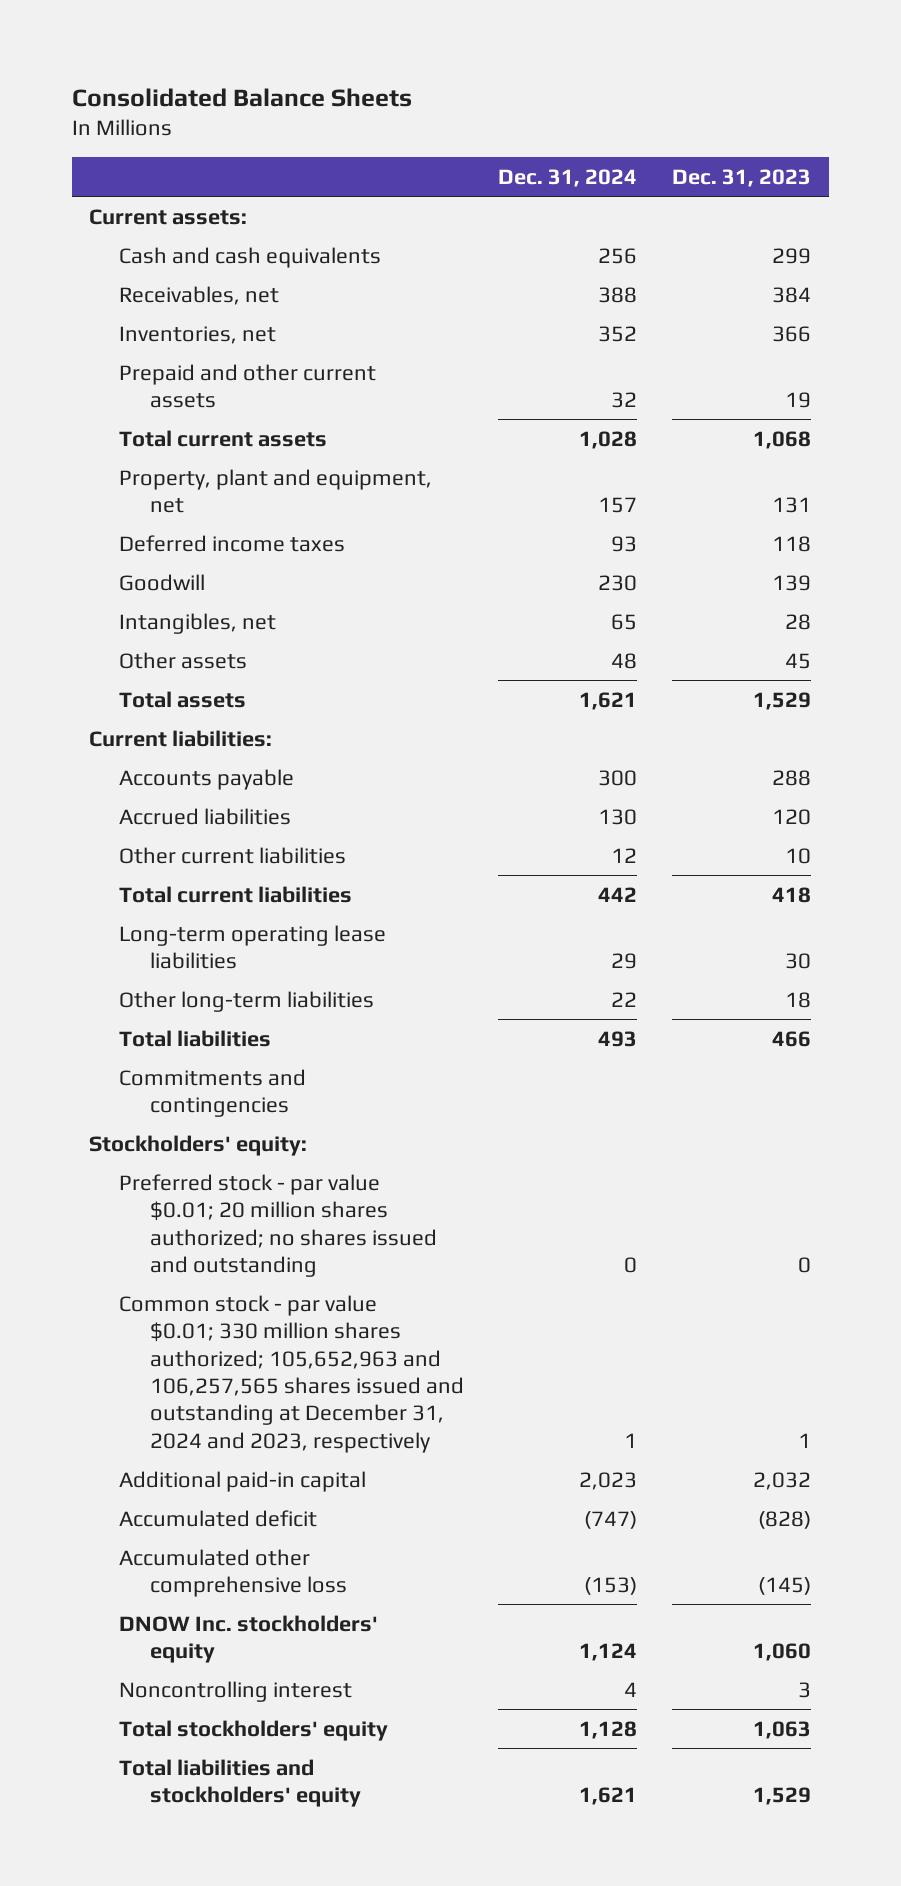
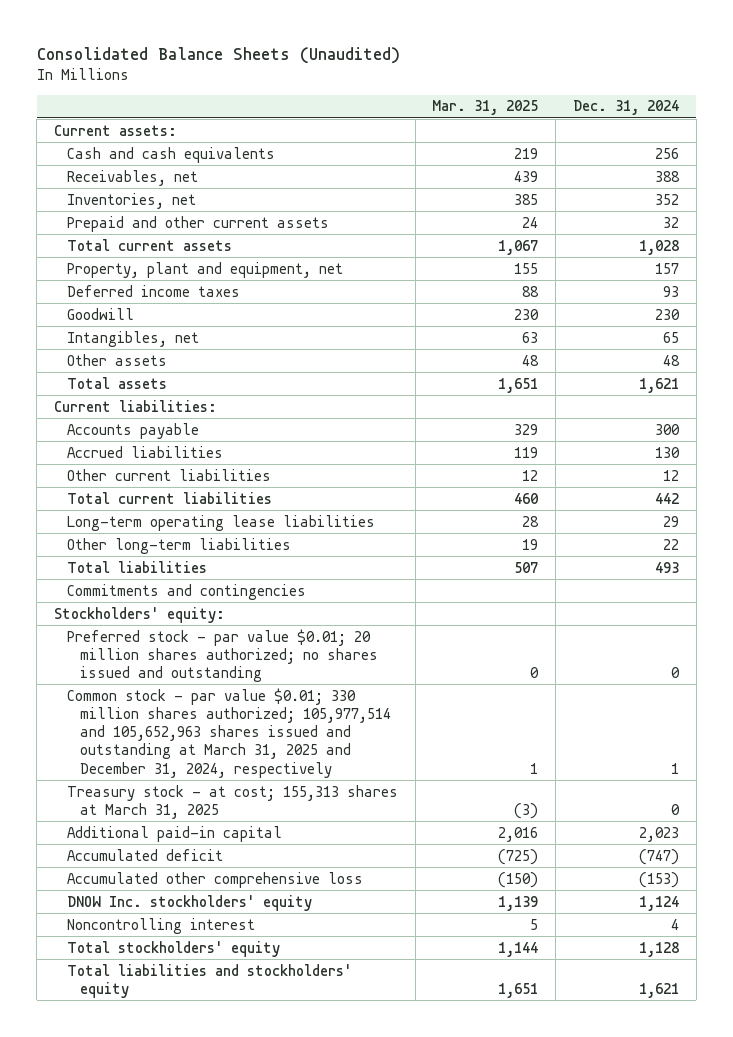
- Consolidated Balance Sheets
+ Consolidated Balance Sheets (Unaudited)
- | Dec. 31, 2024 | Dec. 31, 2023
+ | Mar. 31, 2025 | Dec. 31, 2024
- Common stock - par value $0.01; 330 million shares authorized; 105,652,963 and 106,257,565 shares issued and outstanding at December 31, 2024 and 2023, respectively | 1 | 1
+ Common stock - par value $0.01; 330 million shares authorized; 105,977,514 and 105,652,963 shares issued and outstanding at March 31, 2025 and December 31, 2024, respectively | 1 | 1
+ Treasury stock - at cost; 155,313 shares at March 31, 2025 | (3) | 0

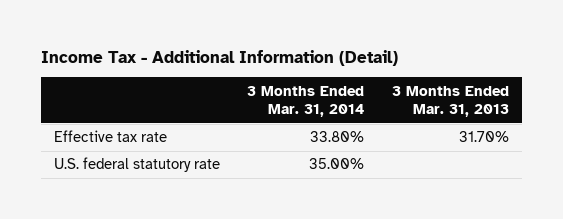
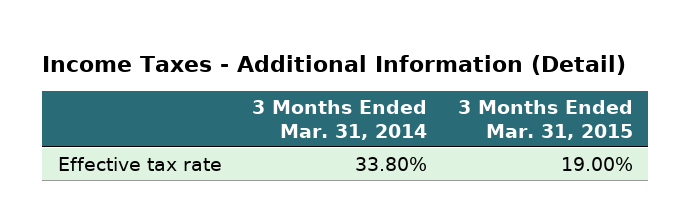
- Income Tax - Additional Information (Detail)
+ Income Taxes - Additional Information (Detail)
- | 3 Months Ended Mar. 31, 2014 | 3 Months Ended Mar. 31, 2013
+ | 3 Months Ended Mar. 31, 2014 | 3 Months Ended Mar. 31, 2015
- U.S. federal statutory rate | 35.00% |

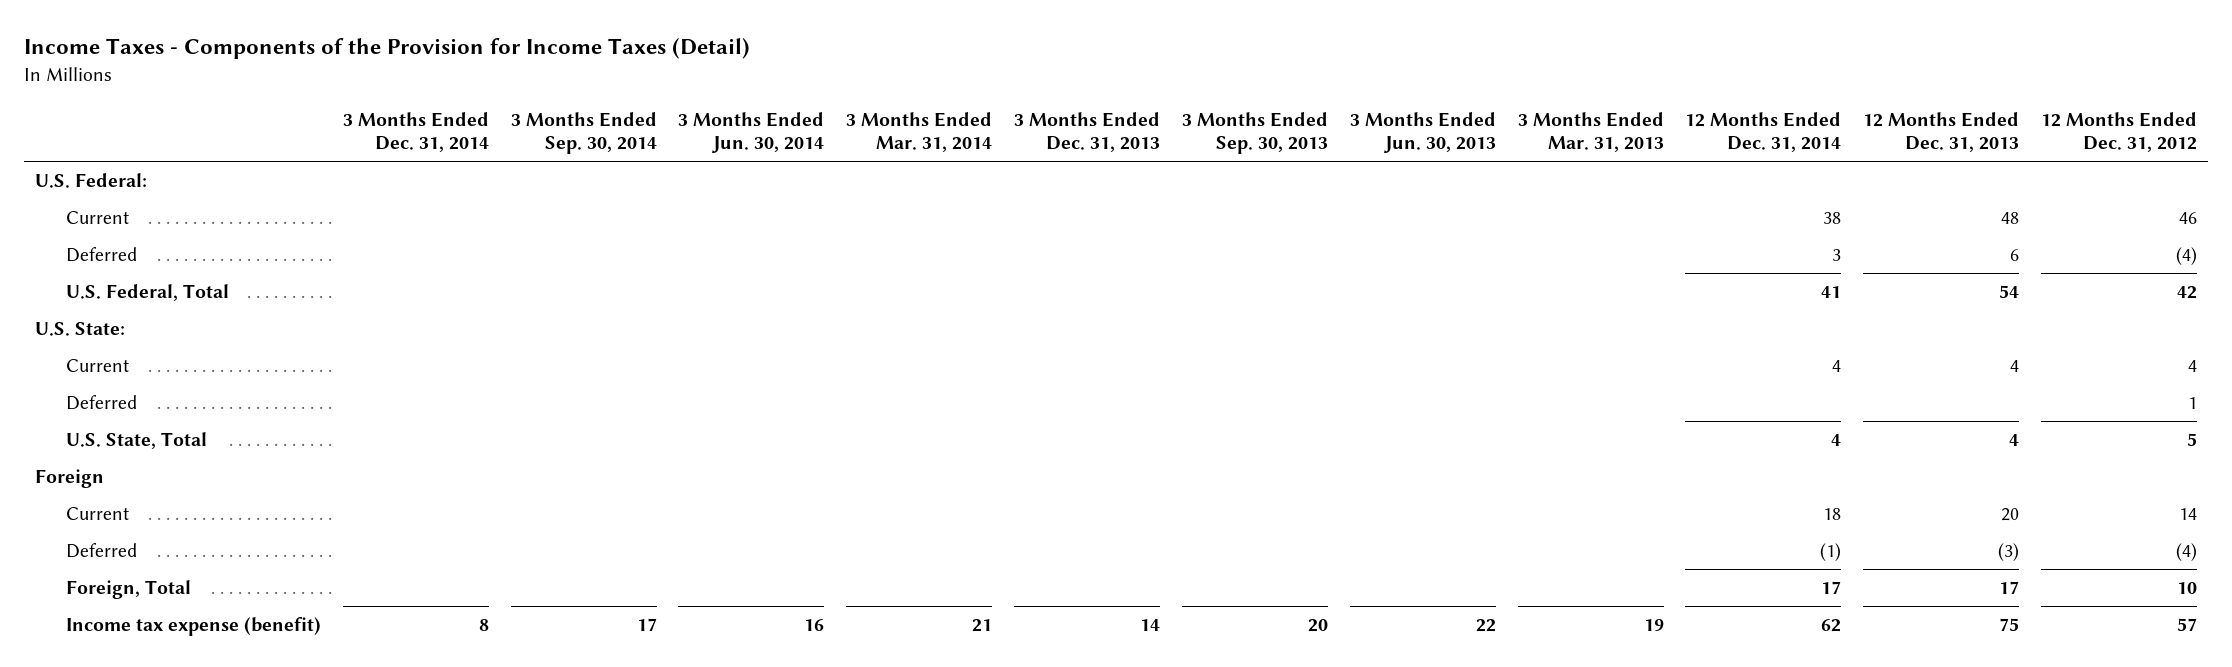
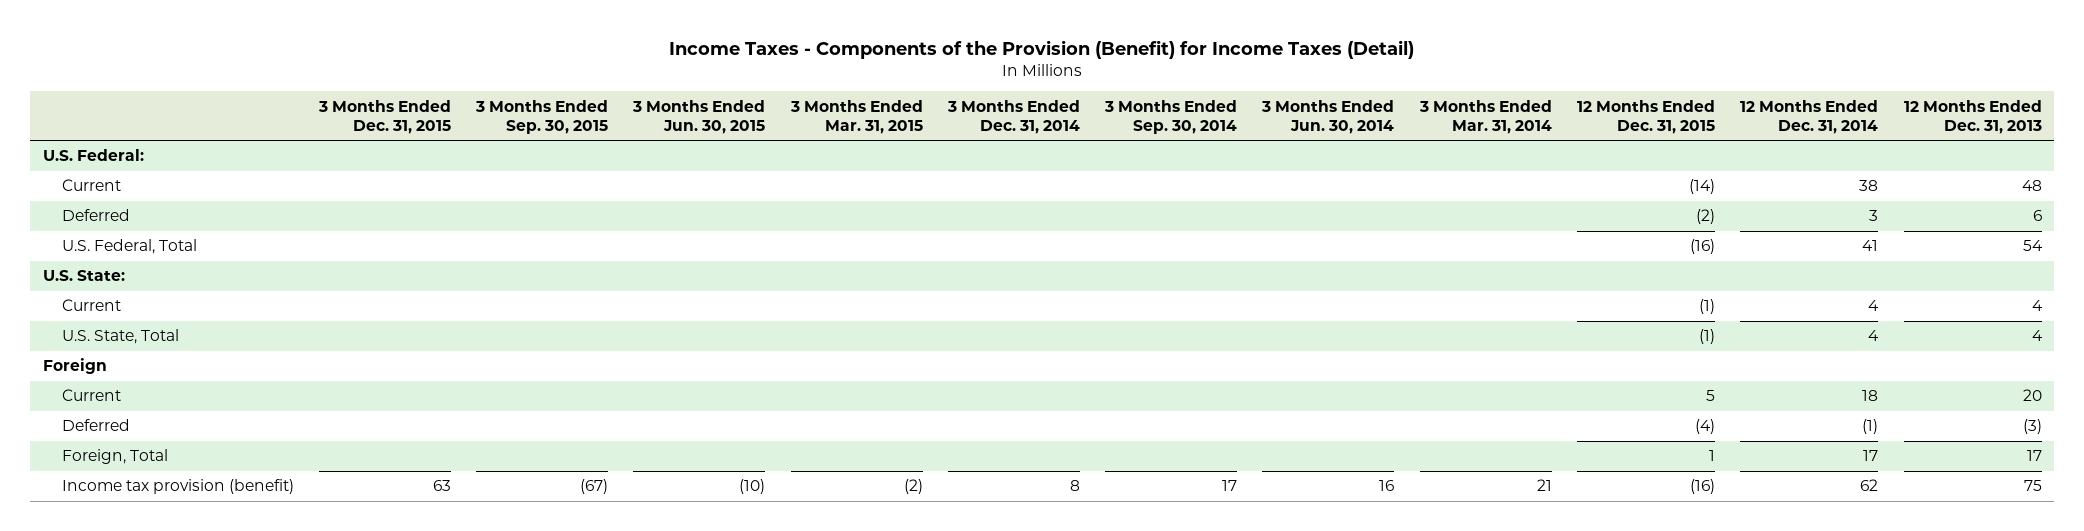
- Income Taxes - Components of the Provision for Income Taxes (Detail)
+ Income Taxes - Components of the Provision (Benefit) for Income Taxes (Detail)
- | 3 Months Ended Dec. 31, 2014 | 3 Months Ended Sep. 30, 2014 | 3 Months Ended Jun. 30, 2014 | 3 Months Ended Mar. 31, 2014 | 3 Months Ended Dec. 31, 2013 | 3 Months Ended Sep. 30, 2013 | 3 Months Ended Jun. 30, 2013 | 3 Months Ended Mar. 31, 2013 | 12 Months Ended Dec. 31, 2014 | 12 Months Ended Dec. 31, 2013 | 12 Months Ended Dec. 31, 2012
+ | 3 Months Ended Dec. 31, 2015 | 3 Months Ended Sep. 30, 2015 | 3 Months Ended Jun. 30, 2015 | 3 Months Ended Mar. 31, 2015 | 3 Months Ended Dec. 31, 2014 | 3 Months Ended Sep. 30, 2014 | 3 Months Ended Jun. 30, 2014 | 3 Months Ended Mar. 31, 2014 | 12 Months Ended Dec. 31, 2015 | 12 Months Ended Dec. 31, 2014 | 12 Months Ended Dec. 31, 2013
- Deferred | | | | | | | | | | | 1
- Income tax expense (benefit) | 8 | 17 | 16 | 21 | 14 | 20 | 22 | 19 | 62 | 75 | 57
+ Income tax provision (benefit) | 63 | (67) | (10) | (2) | 8 | 17 | 16 | 21 | (16) | 62 | 75

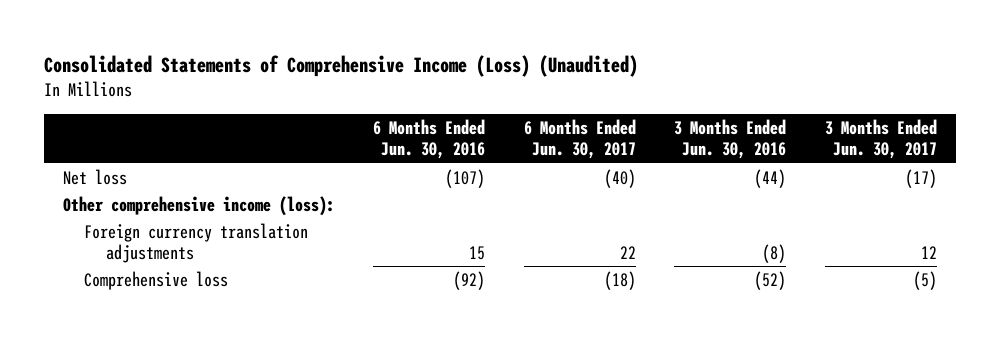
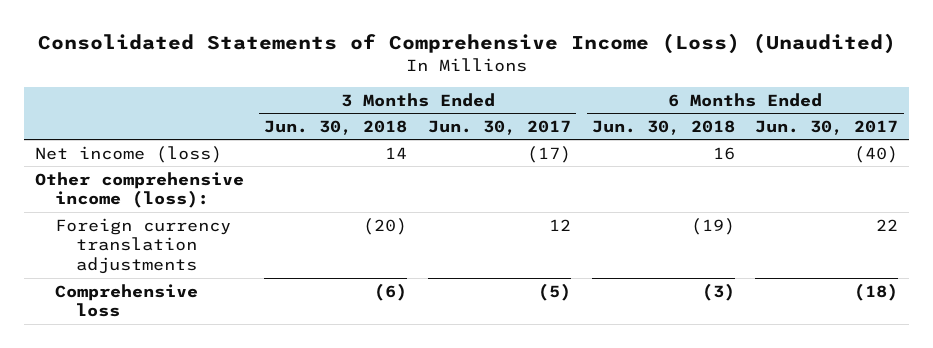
- | 6 Months Ended Jun. 30, 2016 | 6 Months Ended Jun. 30, 2017 | 3 Months Ended Jun. 30, 2016 | 3 Months Ended Jun. 30, 2017
+ | 3 Months Ended Jun. 30, 2018 | 3 Months Ended Jun. 30, 2017 | 6 Months Ended Jun. 30, 2018 | 6 Months Ended Jun. 30, 2017
- Net loss | (107) | (40) | (44) | (17)
+ Net income (loss) | 14 | (17) | 16 | (40)

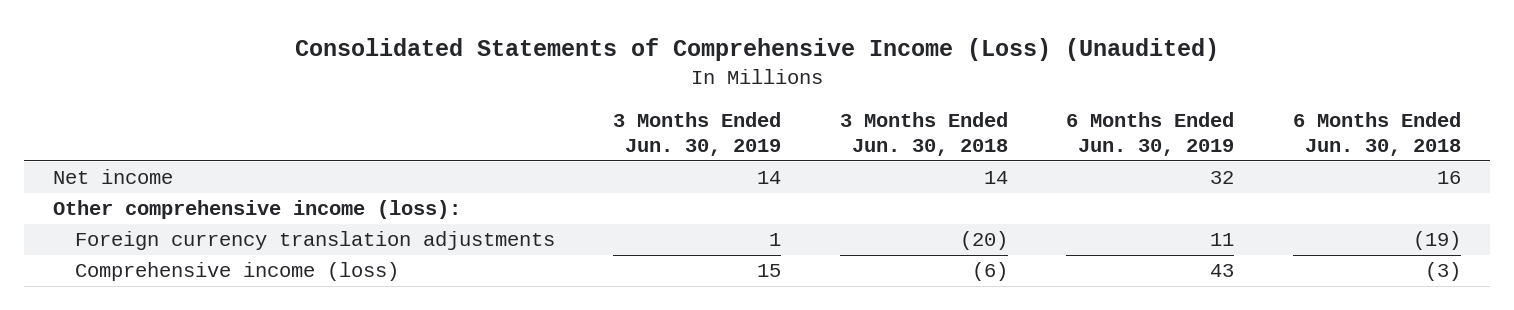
- | 3 Months Ended Jun. 30, 2018 | 3 Months Ended Jun. 30, 2017 | 6 Months Ended Jun. 30, 2018 | 6 Months Ended Jun. 30, 2017
+ | 3 Months Ended Jun. 30, 2019 | 3 Months Ended Jun. 30, 2018 | 6 Months Ended Jun. 30, 2019 | 6 Months Ended Jun. 30, 2018
- Net income (loss) | 14 | (17) | 16 | (40)
+ Net income | 14 | 14 | 32 | 16
- Comprehensive loss | (6) | (5) | (3) | (18)
+ Comprehensive income (loss) | 15 | (6) | 43 | (3)

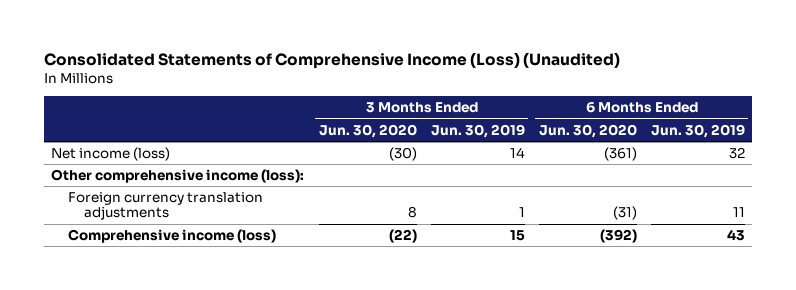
- | 3 Months Ended Jun. 30, 2019 | 3 Months Ended Jun. 30, 2018 | 6 Months Ended Jun. 30, 2019 | 6 Months Ended Jun. 30, 2018
+ | 3 Months Ended Jun. 30, 2020 | 3 Months Ended Jun. 30, 2019 | 6 Months Ended Jun. 30, 2020 | 6 Months Ended Jun. 30, 2019
- Net income | 14 | 14 | 32 | 16
+ Net income (loss) | (30) | 14 | (361) | 32

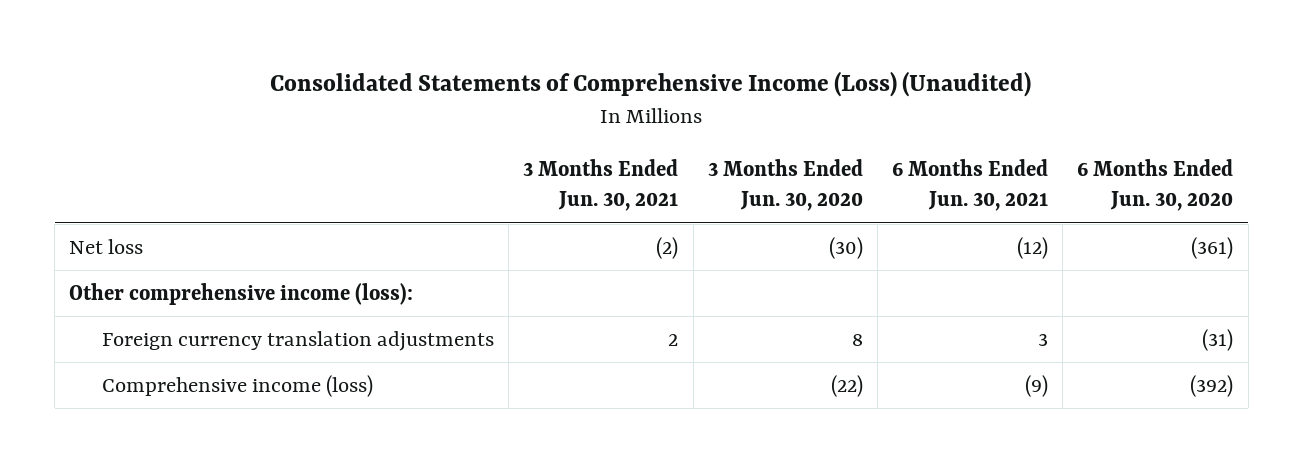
- | 3 Months Ended Jun. 30, 2020 | 3 Months Ended Jun. 30, 2019 | 6 Months Ended Jun. 30, 2020 | 6 Months Ended Jun. 30, 2019
+ | 3 Months Ended Jun. 30, 2021 | 3 Months Ended Jun. 30, 2020 | 6 Months Ended Jun. 30, 2021 | 6 Months Ended Jun. 30, 2020
- Net income (loss) | (30) | 14 | (361) | 32
+ Net loss | (2) | (30) | (12) | (361)

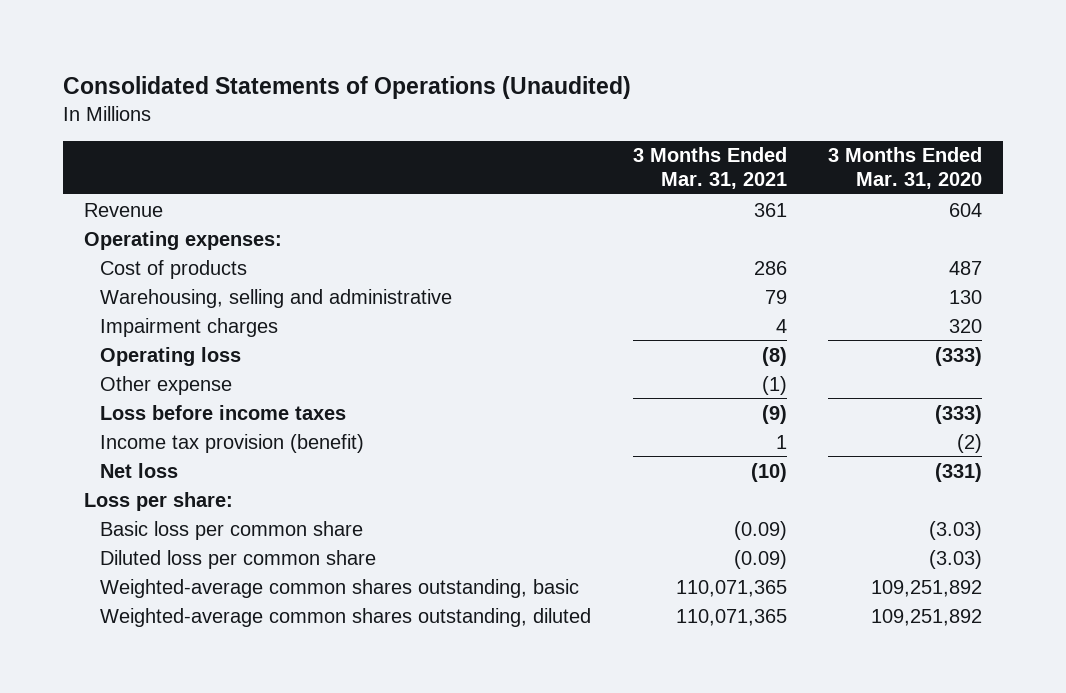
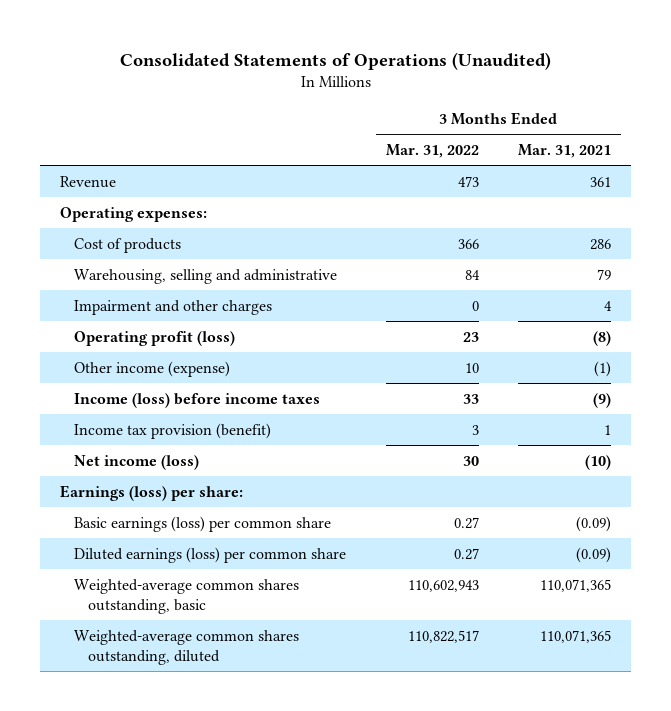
- | 3 Months Ended Mar. 31, 2021 | 3 Months Ended Mar. 31, 2020
+ | 3 Months Ended Mar. 31, 2022 | 3 Months Ended Mar. 31, 2021
- Impairment charges | 4 | 320
- Operating loss | (8) | (333)
- Other expense | (1) |
- Loss before income taxes | (9) | (333)
+ Impairment and other charges | 0 | 4
+ Operating profit (loss) | 23 | (8)
+ Other income (expense) | 10 | (1)
+ Income (loss) before income taxes | 33 | (9)
- Net loss | (10) | (331)
- Loss per share:
- Basic loss per common share | (0.09) | (3.03)
- Diluted loss per common share | (0.09) | (3.03)
+ Net income (loss) | 30 | (10)
+ Earnings (loss) per share:
+ Basic earnings (loss) per common share | 0.27 | (0.09)
+ Diluted earnings (loss) per common share | 0.27 | (0.09)

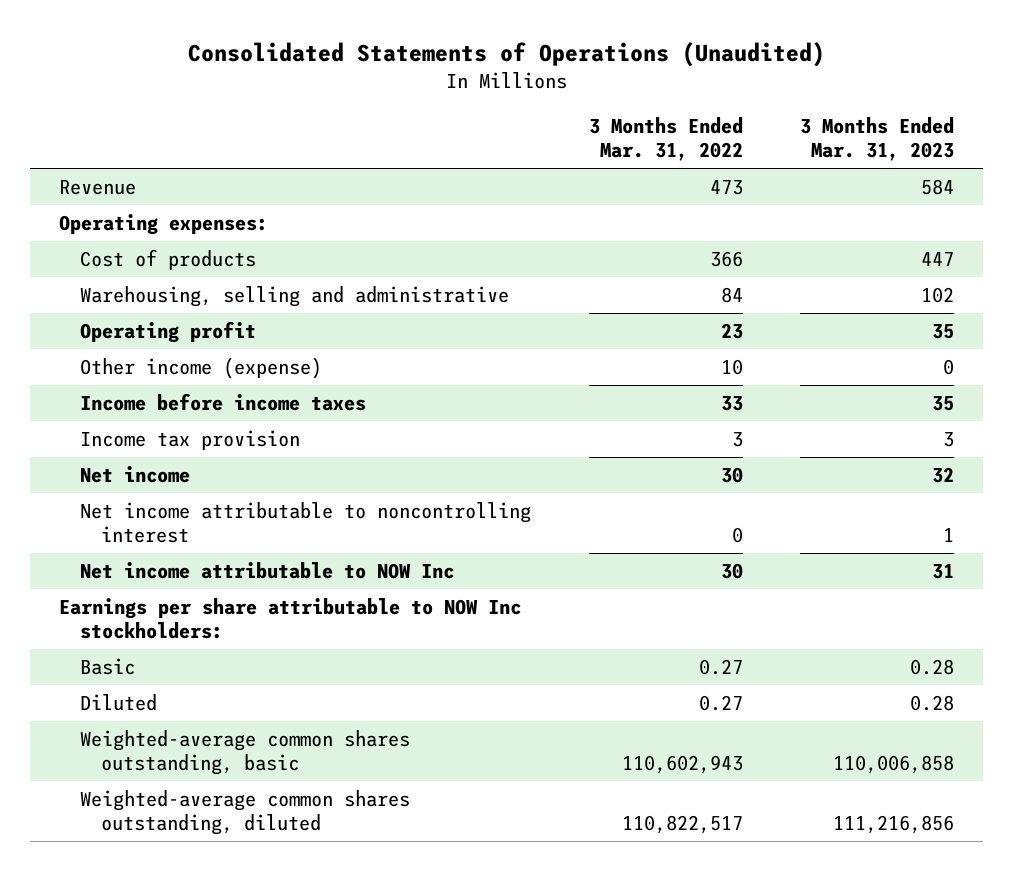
- | 3 Months Ended Mar. 31, 2022 | 3 Months Ended Mar. 31, 2021
+ | 3 Months Ended Mar. 31, 2022 | 3 Months Ended Mar. 31, 2023
- Impairment and other charges | 0 | 4
- Operating profit (loss) | 23 | (8)
+ Operating profit | 23 | 35
- Income (loss) before income taxes | 33 | (9)
- Income tax provision (benefit) | 3 | 1
- Net income (loss) | 30 | (10)
- Earnings (loss) per share:
- Basic earnings (loss) per common share | 0.27 | (0.09)
- Diluted earnings (loss) per common share | 0.27 | (0.09)
+ Income before income taxes | 33 | 35
+ Income tax provision | 3 | 3
+ Net income | 30 | 32
+ Net income attributable to noncontrolling interest | 0 | 1
+ Net income attributable to NOW Inc | 30 | 31
+ Earnings per share attributable to NOW Inc stockholders:
+ Basic | 0.27 | 0.28
+ Diluted | 0.27 | 0.28

